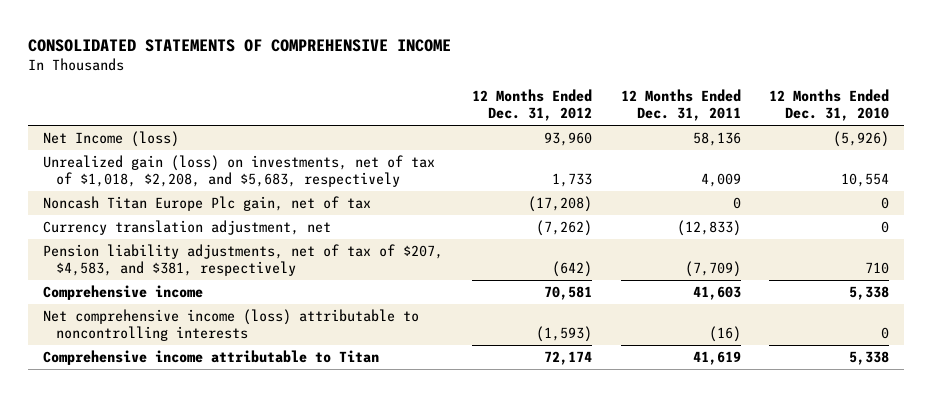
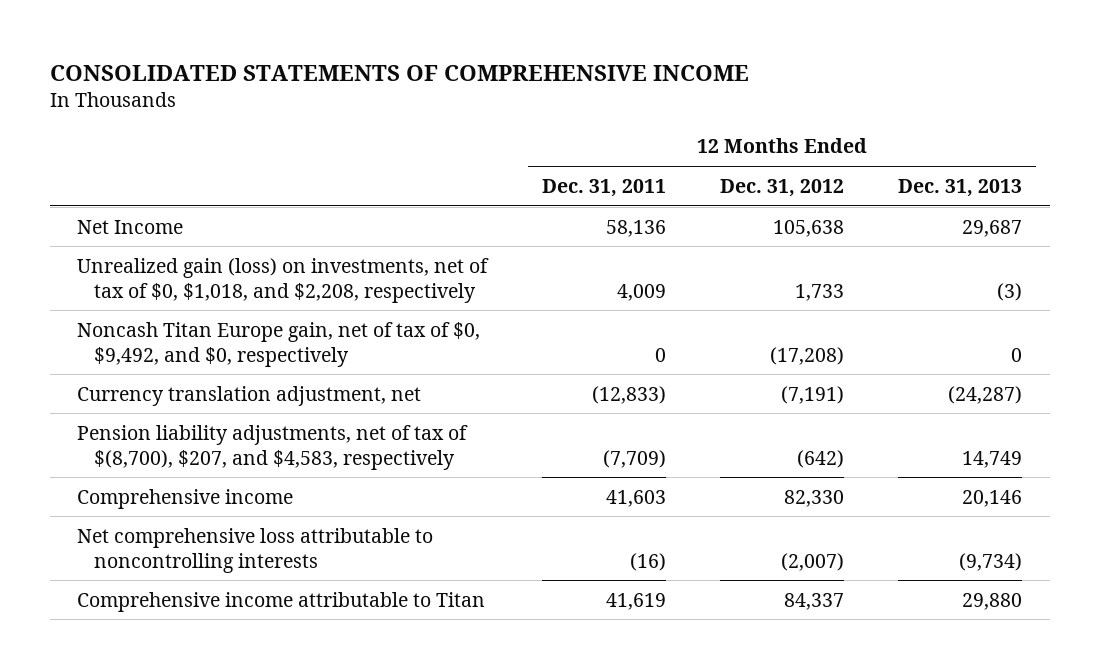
- | 12 Months Ended Dec. 31, 2012 | 12 Months Ended Dec. 31, 2011 | 12 Months Ended Dec. 31, 2010
+ | 12 Months Ended Dec. 31, 2011 | 12 Months Ended Dec. 31, 2012 | 12 Months Ended Dec. 31, 2013
- Net Income (loss) | 93,960 | 58,136 | (5,926)
- Unrealized gain (loss) on investments, net of tax of $1,018, $2,208, and $5,683, respectively | 1,733 | 4,009 | 10,554
- Noncash Titan Europe Plc gain, net of tax | (17,208) | 0 | 0
- Currency translation adjustment, net | (7,262) | (12,833) | 0
- Pension liability adjustments, net of tax of $207, $4,583, and $381, respectively | (642) | (7,709) | 710
- Comprehensive income | 70,581 | 41,603 | 5,338
- Net comprehensive income (loss) attributable to noncontrolling interests | (1,593) | (16) | 0
- Comprehensive income attributable to Titan | 72,174 | 41,619 | 5,338
+ Net Income | 58,136 | 105,638 | 29,687
+ Unrealized gain (loss) on investments, net of tax of $0, $1,018, and $2,208, respectively | 4,009 | 1,733 | (3)
+ Noncash Titan Europe gain, net of tax of $0, $9,492, and $0, respectively | 0 | (17,208) | 0
+ Currency translation adjustment, net | (12,833) | (7,191) | (24,287)
+ Pension liability adjustments, net of tax of $(8,700), $207, and $4,583, respectively | (7,709) | (642) | 14,749
+ Comprehensive income | 41,603 | 82,330 | 20,146
+ Net comprehensive loss attributable to noncontrolling interests | (16) | (2,007) | (9,734)
+ Comprehensive income attributable to Titan | 41,619 | 84,337 | 29,880

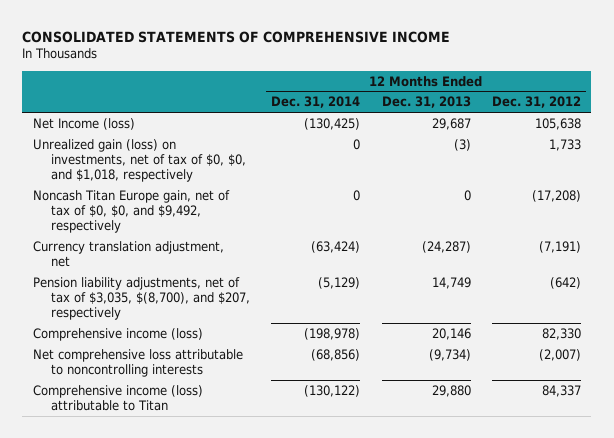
- | 12 Months Ended Dec. 31, 2011 | 12 Months Ended Dec. 31, 2012 | 12 Months Ended Dec. 31, 2013
+ | 12 Months Ended Dec. 31, 2014 | 12 Months Ended Dec. 31, 2013 | 12 Months Ended Dec. 31, 2012
- Net Income | 58,136 | 105,638 | 29,687
- Unrealized gain (loss) on investments, net of tax of $0, $1,018, and $2,208, respectively | 4,009 | 1,733 | (3)
- Noncash Titan Europe gain, net of tax of $0, $9,492, and $0, respectively | 0 | (17,208) | 0
+ Net Income (loss) | (130,425) | 29,687 | 105,638
+ Unrealized gain (loss) on investments, net of tax of $0, $0, and $1,018, respectively | 0 | (3) | 1,733
+ Noncash Titan Europe gain, net of tax of $0, $0, and $9,492, respectively | 0 | 0 | (17,208)
- Pension liability adjustments, net of tax of $(8,700), $207, and $4,583, respectively | (7,709) | (642) | 14,749
- Comprehensive income | 41,603 | 82,330 | 20,146
+ Pension liability adjustments, net of tax of $3,035, $(8,700), and $207, respectively | (5,129) | 14,749 | (642)
+ Comprehensive income (loss) | (198,978) | 20,146 | 82,330
- Comprehensive income attributable to Titan | 41,619 | 84,337 | 29,880
+ Comprehensive income (loss) attributable to Titan | (130,122) | 29,880 | 84,337

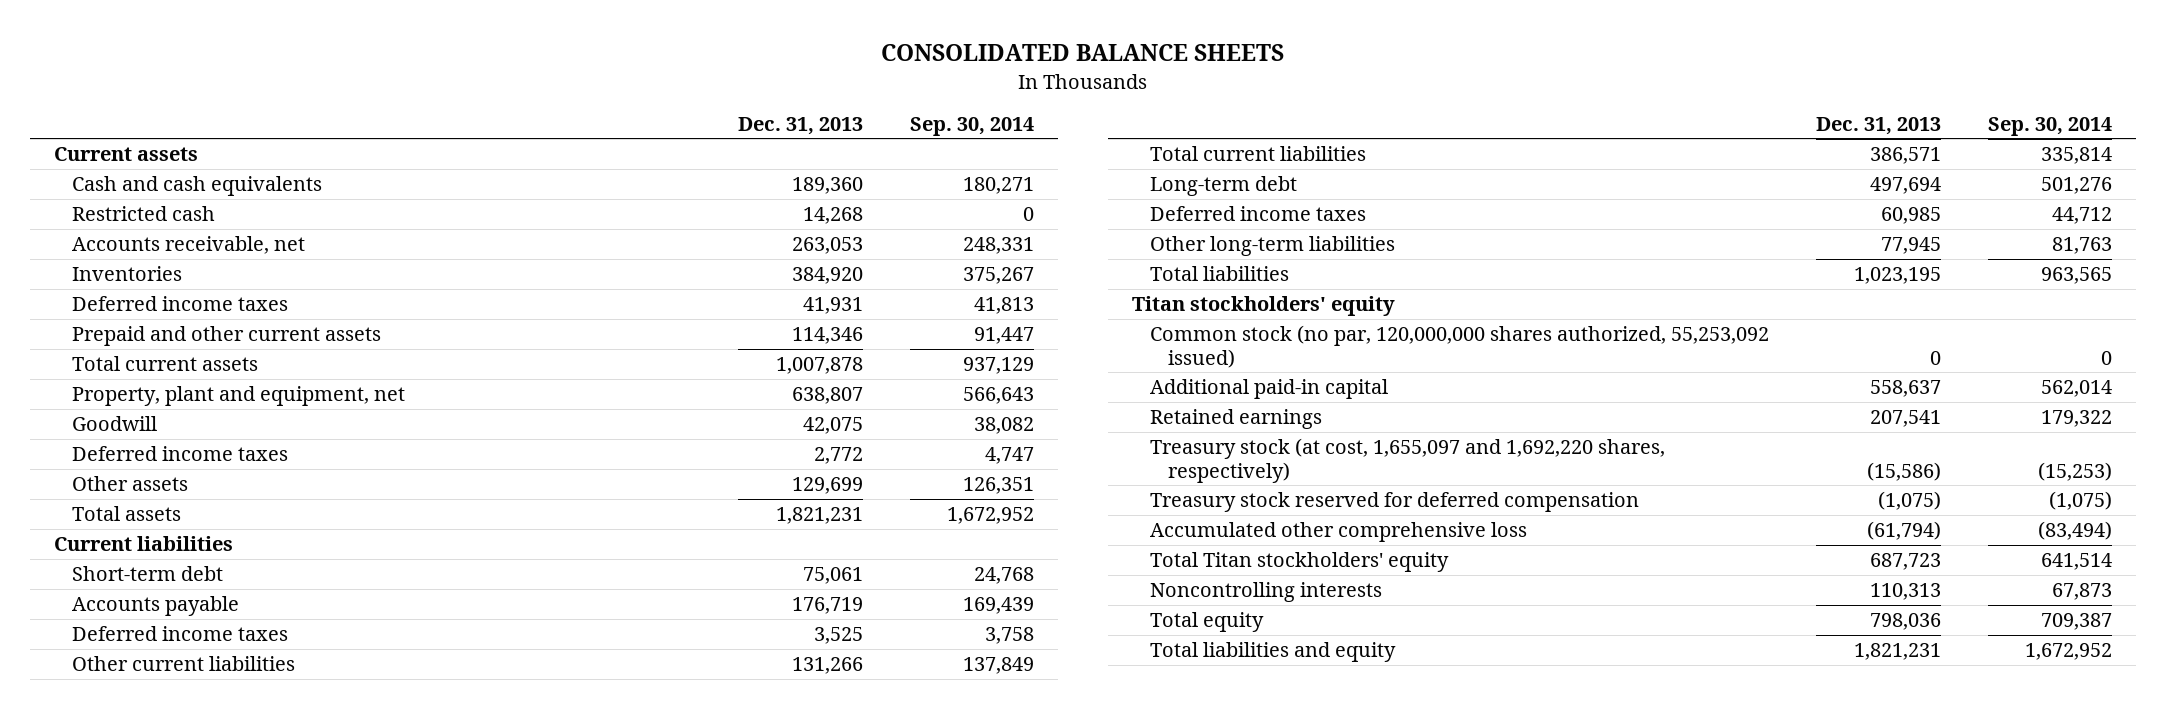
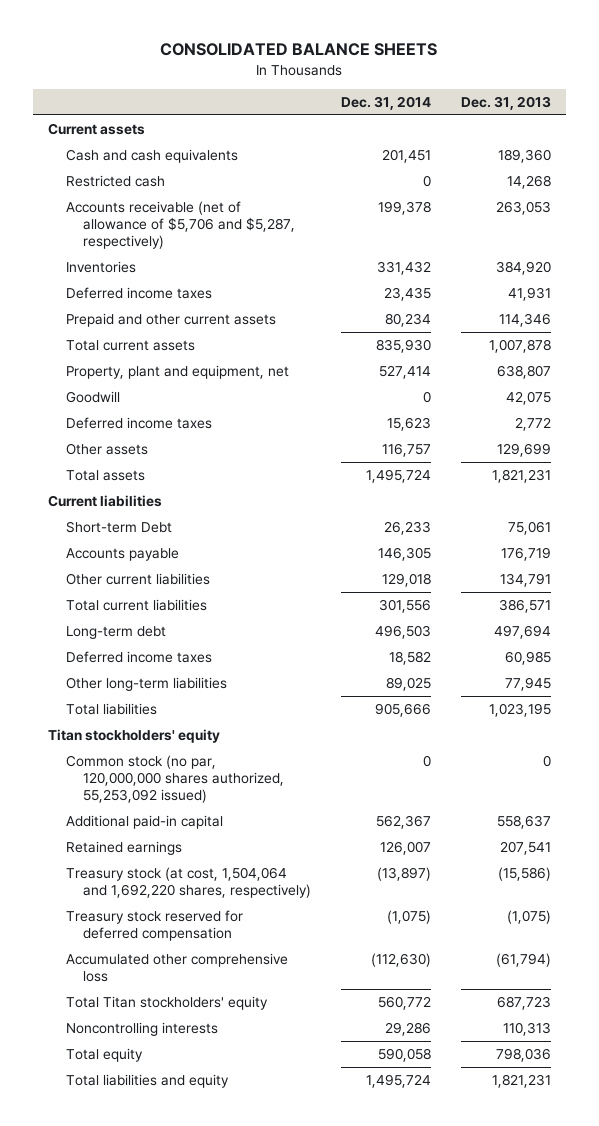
- | Dec. 31, 2013 | Sep. 30, 2014
+ | Dec. 31, 2014 | Dec. 31, 2013
- Accounts receivable, net | 263,053 | 248,331
+ Accounts receivable (net of allowance of $5,706 and $5,287, respectively) | 199,378 | 263,053
- Short-term debt | 75,061 | 24,768
+ Short-term Debt | 26,233 | 75,061
- Deferred income taxes | 3,525 | 3,758
- Other current liabilities | 131,266 | 137,849
+ Other current liabilities | 129,018 | 134,791
- Treasury stock (at cost, 1,655,097 and 1,692,220 shares, respectively) | (15,586) | (15,253)
+ Treasury stock (at cost, 1,504,064 and 1,692,220 shares, respectively) | (13,897) | (15,586)

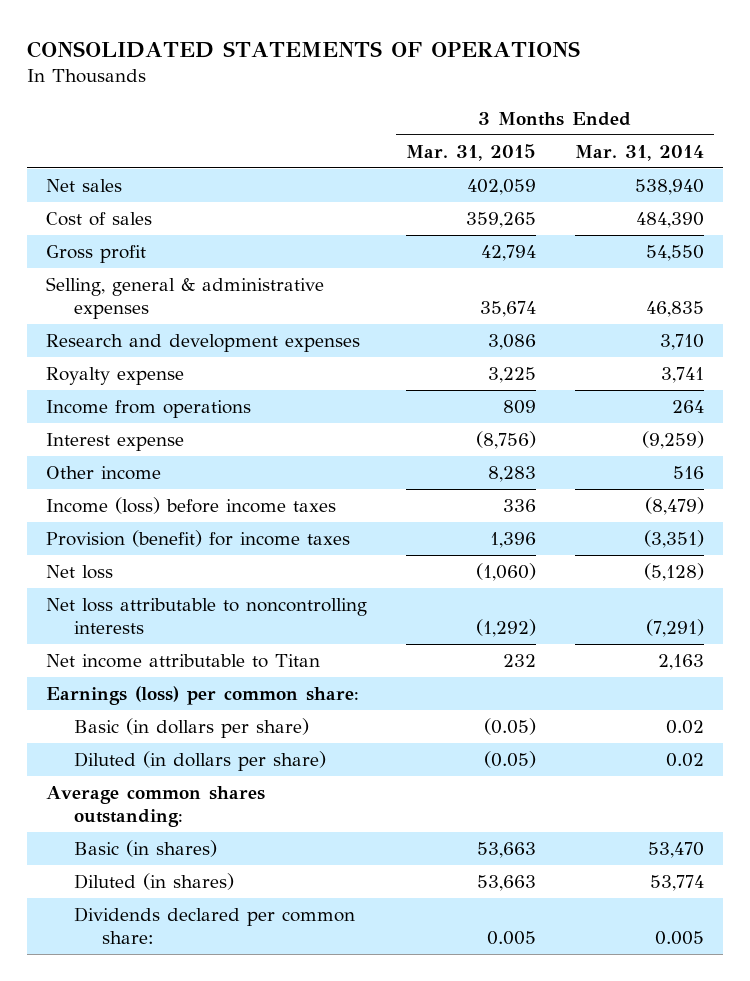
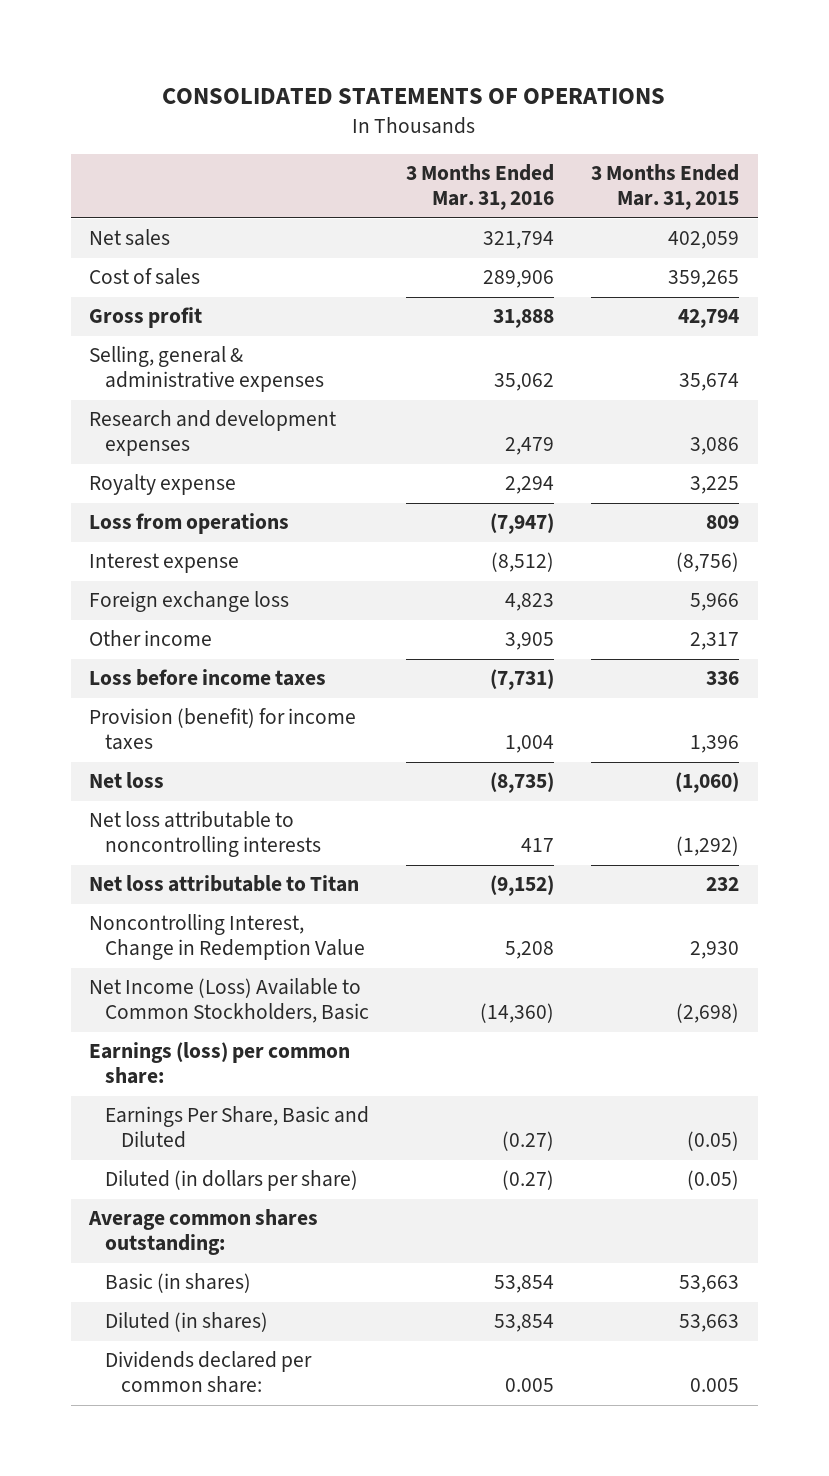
- | 3 Months Ended Mar. 31, 2015 | 3 Months Ended Mar. 31, 2014
+ | 3 Months Ended Mar. 31, 2016 | 3 Months Ended Mar. 31, 2015
- Income from operations | 809 | 264
+ Loss from operations | (7,947) | 809
- Other income | 8,283 | 516
- Income (loss) before income taxes | 336 | (8,479)
+ Foreign exchange loss | 4,823 | 5,966
+ Other income | 3,905 | 2,317
+ Loss before income taxes | (7,731) | 336
- Net income attributable to Titan | 232 | 2,163
+ Net loss attributable to Titan | (9,152) | 232
+ Noncontrolling Interest, Change in Redemption Value | 5,208 | 2,930
+ Net Income (Loss) Available to Common Stockholders, Basic | (14,360) | (2,698)
- Basic (in dollars per share) | (0.05) | 0.02
+ Earnings Per Share, Basic and Diluted | (0.27) | (0.05)

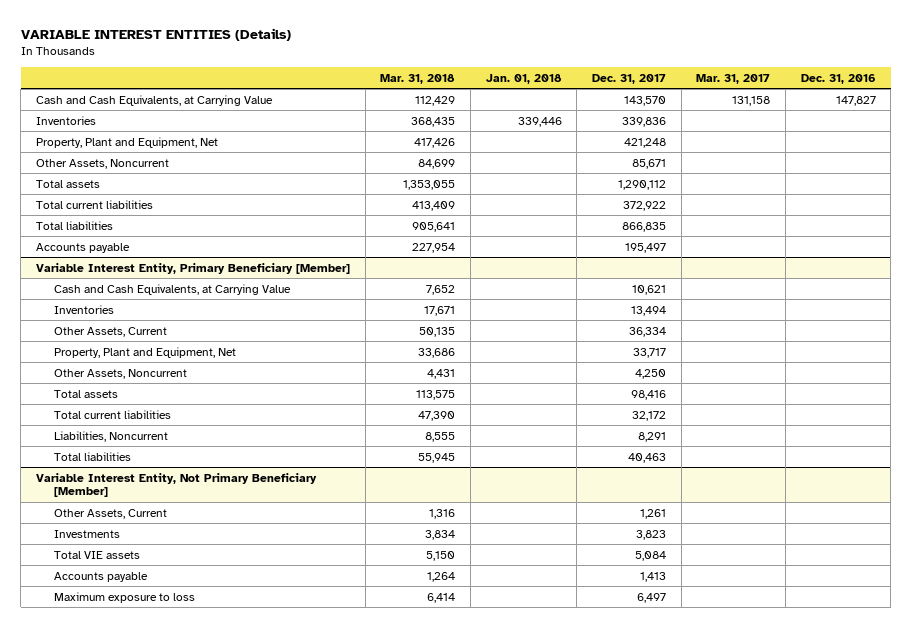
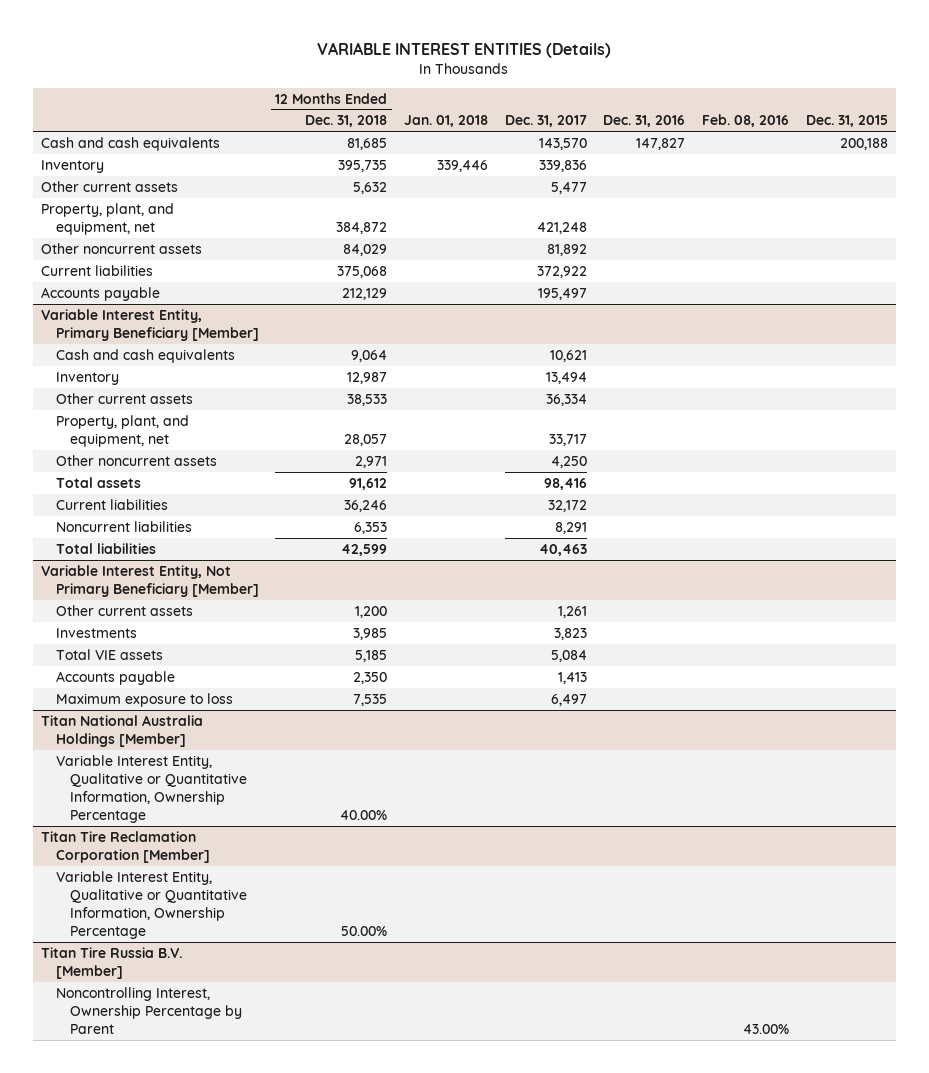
- | Mar. 31, 2018 | Jan. 01, 2018 | Dec. 31, 2017 | Mar. 31, 2017 | Dec. 31, 2016
+ | 12 Months Ended Dec. 31, 2018 | Jan. 01, 2018 | Dec. 31, 2017 | Dec. 31, 2016 | Feb. 08, 2016 | Dec. 31, 2015
- Cash and Cash Equivalents, at Carrying Value | 112,429 | | 143,570 | 131,158 | 147,827
- Inventories | 368,435 | 339,446 | 339,836 | |
- Property, Plant and Equipment, Net | 417,426 | | 421,248 | |
- Other Assets, Noncurrent | 84,699 | | 85,671 | |
- Total assets | 1,353,055 | | 1,290,112 | |
- Total current liabilities | 413,409 | | 372,922 | |
- Total liabilities | 905,641 | | 866,835 | |
+ Cash and cash equivalents | 81,685 | | 143,570 | 147,827 | | 200,188
+ Inventory | 395,735 | 339,446 | 339,836 | | |
+ Other current assets | 5,632 | | 5,477 | | |
+ Property, plant, and equipment, net | 384,872 | | 421,248 | | |
+ Other noncurrent assets | 84,029 | | 81,892 | | |
+ Current liabilities | 375,068 | | 372,922 | | |
@ Variable Interest Entity, Primary Beneficiary [Member]
- Cash and Cash Equivalents, at Carrying Value | 7,652 | | 10,621 | |
- Inventories | 17,671 | | 13,494 | |
- Other Assets, Current | 50,135 | | 36,334 | |
- Property, Plant and Equipment, Net | 33,686 | | 33,717 | |
- Other Assets, Noncurrent | 4,431 | | 4,250 | |
+ Cash and cash equivalents | 9,064 | | 10,621 | | |
+ Inventory | 12,987 | | 13,494 | | |
+ Other current assets | 38,533 | | 36,334 | | |
+ Property, plant, and equipment, net | 28,057 | | 33,717 | | |
+ Other noncurrent assets | 2,971 | | 4,250 | | |
- Total current liabilities | 47,390 | | 32,172 | |
- Liabilities, Noncurrent | 8,555 | | 8,291 | |
+ Current liabilities | 36,246 | | 32,172 | | |
+ Noncurrent liabilities | 6,353 | | 8,291 | | |
@ Variable Interest Entity, Not Primary Beneficiary [Member]
- Other Assets, Current | 1,316 | | 1,261 | |
+ Other current assets | 1,200 | | 1,261 | | |
+ Titan National Australia Holdings [Member]
+ Variable Interest Entity, Qualitative or Quantitative Information, Ownership Percentage | 40.00% | | | | |
+ Titan Tire Reclamation Corporation [Member]
+ Variable Interest Entity, Qualitative or Quantitative Information, Ownership Percentage | 50.00% | | | | |
+ Titan Tire Russia B.V. [Member]
+ Noncontrolling Interest, Ownership Percentage by Parent | | | | | 43.00% |

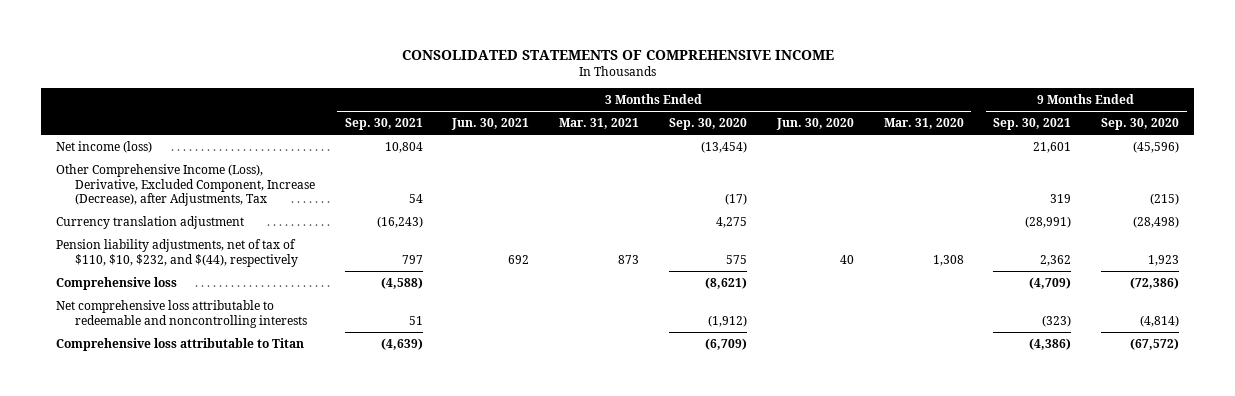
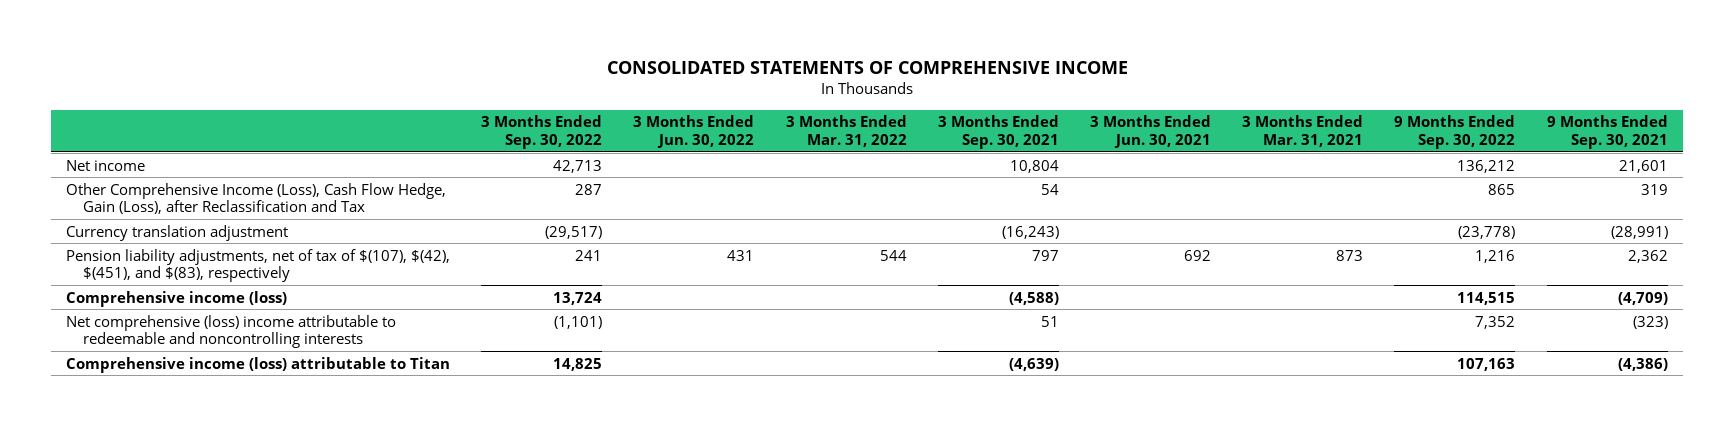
- | 3 Months Ended Sep. 30, 2021 | 3 Months Ended Jun. 30, 2021 | 3 Months Ended Mar. 31, 2021 | 3 Months Ended Sep. 30, 2020 | 3 Months Ended Jun. 30, 2020 | 3 Months Ended Mar. 31, 2020 | 9 Months Ended Sep. 30, 2021 | 9 Months Ended Sep. 30, 2020
+ | 3 Months Ended Sep. 30, 2022 | 3 Months Ended Jun. 30, 2022 | 3 Months Ended Mar. 31, 2022 | 3 Months Ended Sep. 30, 2021 | 3 Months Ended Jun. 30, 2021 | 3 Months Ended Mar. 31, 2021 | 9 Months Ended Sep. 30, 2022 | 9 Months Ended Sep. 30, 2021
- Net income (loss) | 10,804 | | | (13,454) | | | 21,601 | (45,596)
- Other Comprehensive Income (Loss), Derivative, Excluded Component, Increase (Decrease), after Adjustments, Tax | 54 | | | (17) | | | 319 | (215)
+ Net income | 42,713 | | | 10,804 | | | 136,212 | 21,601
+ Other Comprehensive Income (Loss), Cash Flow Hedge, Gain (Loss), after Reclassification and Tax | 287 | | | 54 | | | 865 | 319
- Pension liability adjustments, net of tax of $110, $10, $232, and $(44), respectively | 797 | 692 | 873 | 575 | 40 | 1,308 | 2,362 | 1,923
- Comprehensive loss | (4,588) | | | (8,621) | | | (4,709) | (72,386)
- Net comprehensive loss attributable to redeemable and noncontrolling interests | 51 | | | (1,912) | | | (323) | (4,814)
- Comprehensive loss attributable to Titan | (4,639) | | | (6,709) | | | (4,386) | (67,572)
+ Pension liability adjustments, net of tax of $(107), $(42), $(451), and $(83), respectively | 241 | 431 | 544 | 797 | 692 | 873 | 1,216 | 2,362
+ Comprehensive income (loss) | 13,724 | | | (4,588) | | | 114,515 | (4,709)
+ Net comprehensive (loss) income attributable to redeemable and noncontrolling interests | (1,101) | | | 51 | | | 7,352 | (323)
+ Comprehensive income (loss) attributable to Titan | 14,825 | | | (4,639) | | | 107,163 | (4,386)

